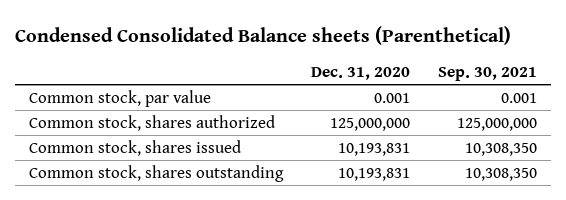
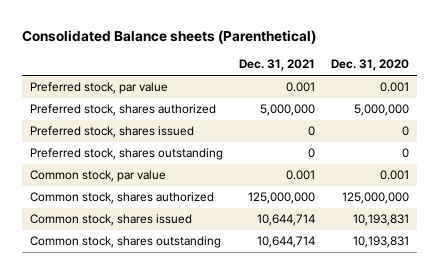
- Condensed Consolidated Balance sheets (Parenthetical)
+ Consolidated Balance sheets (Parenthetical)
- | Dec. 31, 2020 | Sep. 30, 2021
+ | Dec. 31, 2021 | Dec. 31, 2020
+ Preferred stock, par value | 0.001 | 0.001
+ Preferred stock, shares authorized | 5,000,000 | 5,000,000
+ Preferred stock, shares issued | 0 | 0
+ Preferred stock, shares outstanding | 0 | 0

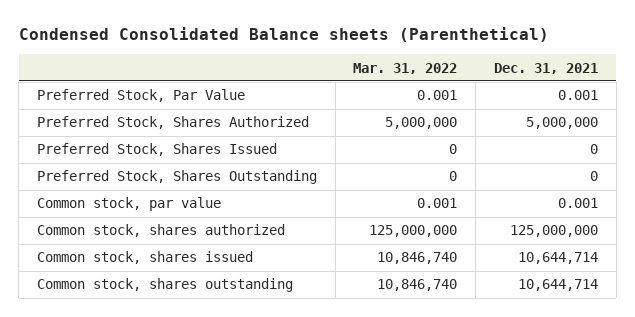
- Consolidated Balance sheets (Parenthetical)
+ Condensed Consolidated Balance sheets (Parenthetical)
- | Dec. 31, 2021 | Dec. 31, 2020
+ | Mar. 31, 2022 | Dec. 31, 2021
- Preferred stock, par value | 0.001 | 0.001
- Preferred stock, shares authorized | 5,000,000 | 5,000,000
- Preferred stock, shares issued | 0 | 0
- Preferred stock, shares outstanding | 0 | 0
+ Preferred Stock, Par Value | 0.001 | 0.001
+ Preferred Stock, Shares Authorized | 5,000,000 | 5,000,000
+ Preferred Stock, Shares Issued | 0 | 0
+ Preferred Stock, Shares Outstanding | 0 | 0

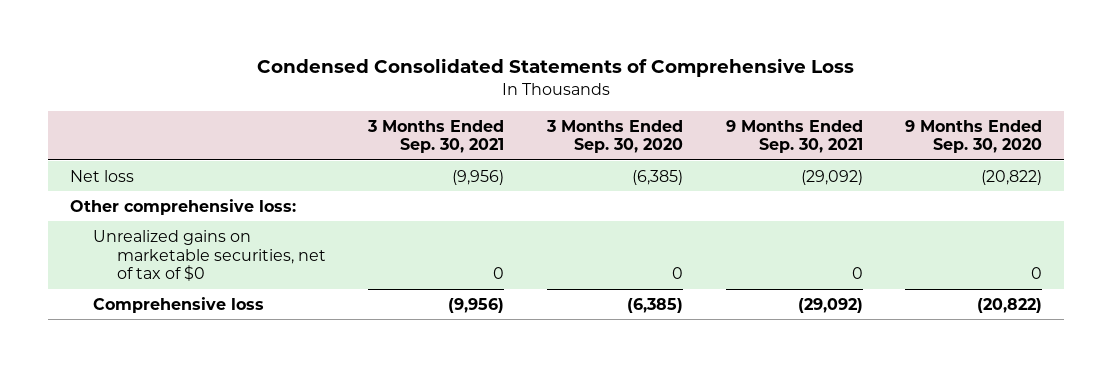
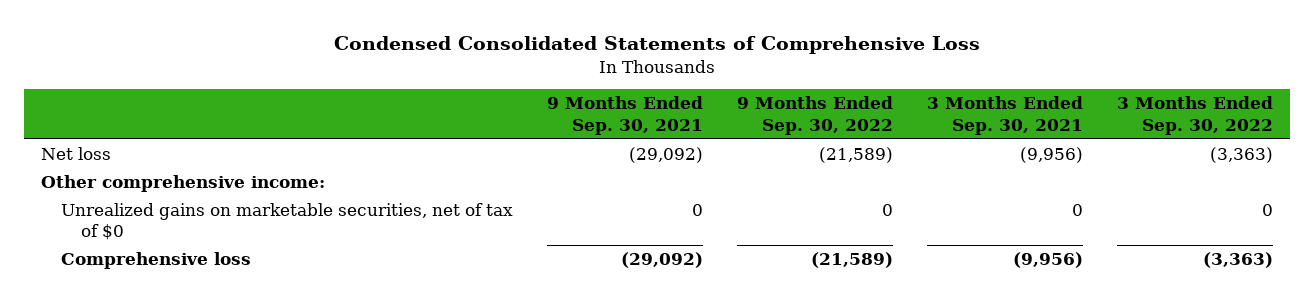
- | 3 Months Ended Sep. 30, 2021 | 3 Months Ended Sep. 30, 2020 | 9 Months Ended Sep. 30, 2021 | 9 Months Ended Sep. 30, 2020
+ | 9 Months Ended Sep. 30, 2021 | 9 Months Ended Sep. 30, 2022 | 3 Months Ended Sep. 30, 2021 | 3 Months Ended Sep. 30, 2022
- Other comprehensive loss:
+ Other comprehensive income:

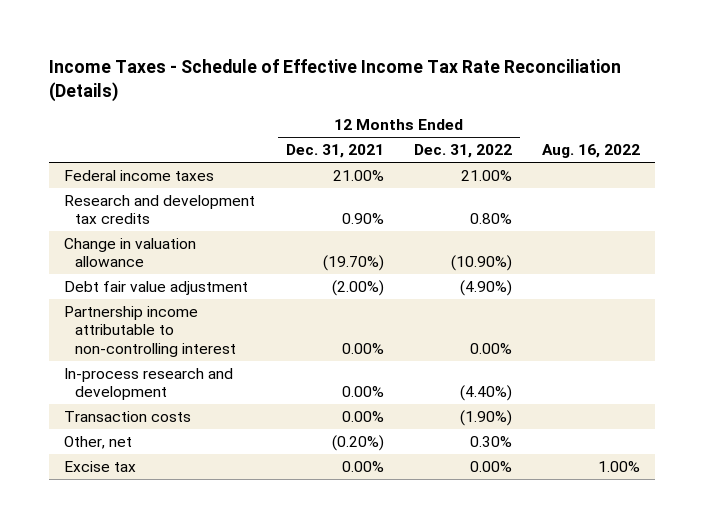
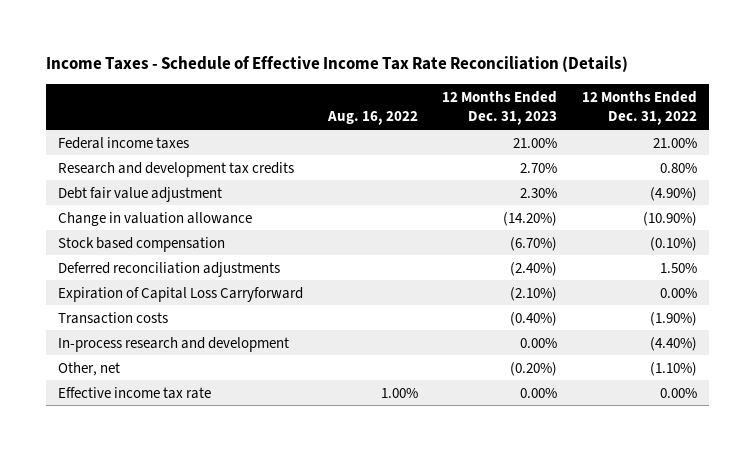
- | 12 Months Ended Dec. 31, 2021 | 12 Months Ended Dec. 31, 2022 | Aug. 16, 2022
+ | Aug. 16, 2022 | 12 Months Ended Dec. 31, 2023 | 12 Months Ended Dec. 31, 2022
- Partnership income attributable to non-controlling interest | 0.00% | 0.00% |
moved down: Change in valuation allowance | | (14.20%) | (10.90%)
+ Stock based compensation | | (6.70%) | (0.10%)
+ Deferred reconciliation adjustments | | (2.40%) | 1.50%
+ Expiration of Capital Loss Carryforward | | (2.10%) | 0.00%
- Other, net | (0.20%) | 0.30% |
- Excise tax | 0.00% | 0.00% | 1.00%
moved down: In-process research and development | | 0.00% | (4.40%)
+ Other, net | | (0.20%) | (1.10%)
+ Effective income tax rate | 1.00% | 0.00% | 0.00%

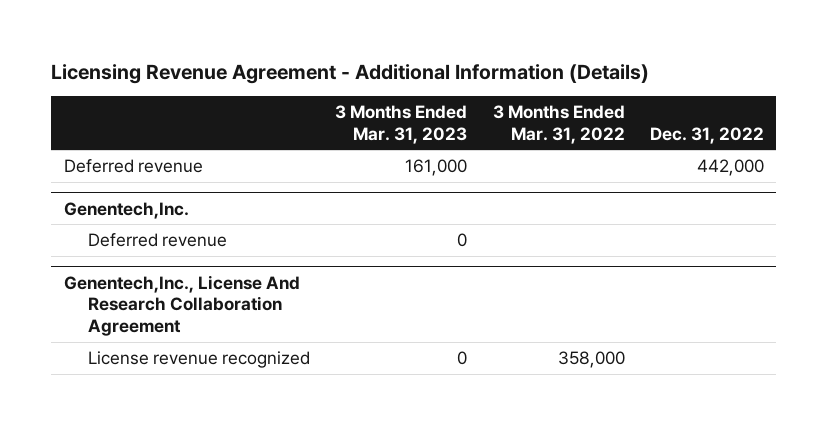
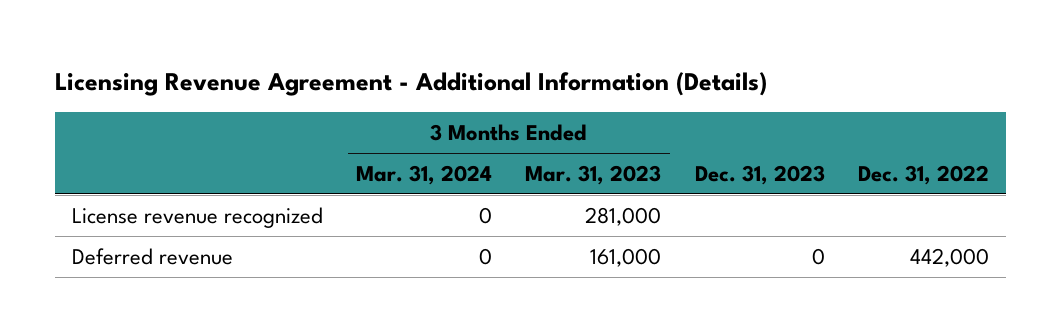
- | 3 Months Ended Mar. 31, 2023 | 3 Months Ended Mar. 31, 2022 | Dec. 31, 2022
+ | 3 Months Ended Mar. 31, 2024 | 3 Months Ended Mar. 31, 2023 | Dec. 31, 2023 | Dec. 31, 2022
+ License revenue recognized | 0 | 281,000 | |
- Genentech,Inc.
- Deferred revenue | 0 | |
- Genentech,Inc., License And Research Collaboration Agreement
- License revenue recognized | 0 | 358,000 |

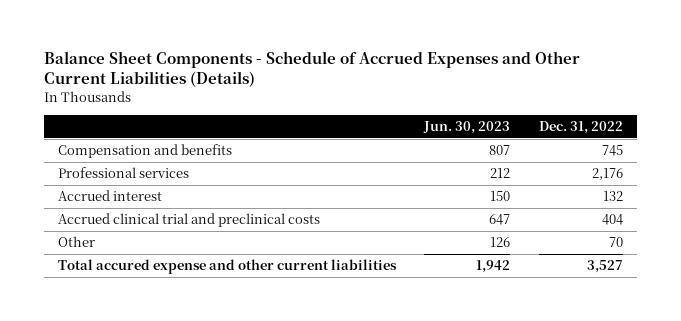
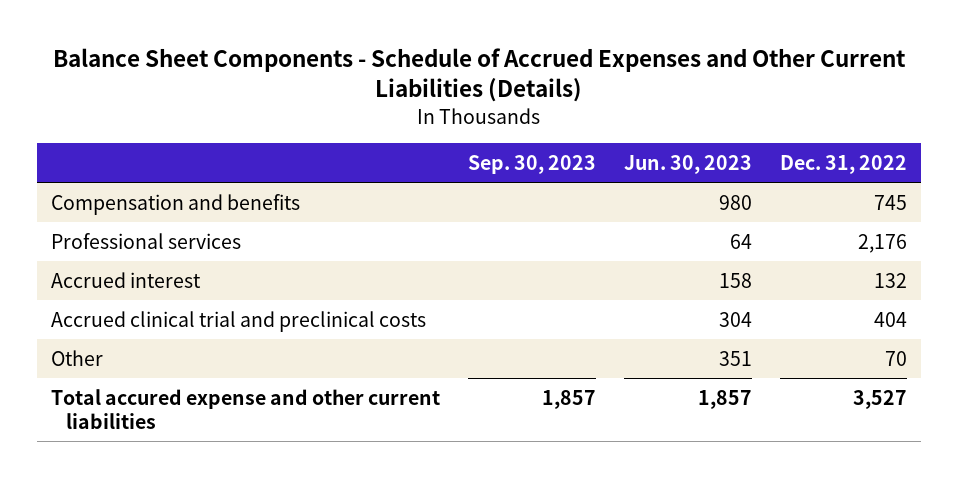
- | Jun. 30, 2023 | Dec. 31, 2022
+ | Sep. 30, 2023 | Jun. 30, 2023 | Dec. 31, 2022
- Compensation and benefits | 807 | 745
- Professional services | 212 | 2,176
- Accrued interest | 150 | 132
- Accrued clinical trial and preclinical costs | 647 | 404
- Other | 126 | 70
- Total accured expense and other current liabilities | 1,942 | 3,527
+ Compensation and benefits | | 980 | 745
+ Professional services | | 64 | 2,176
+ Accrued interest | | 158 | 132
+ Accrued clinical trial and preclinical costs | | 304 | 404
+ Other | | 351 | 70
+ Total accured expense and other current liabilities | 1,857 | 1,857 | 3,527

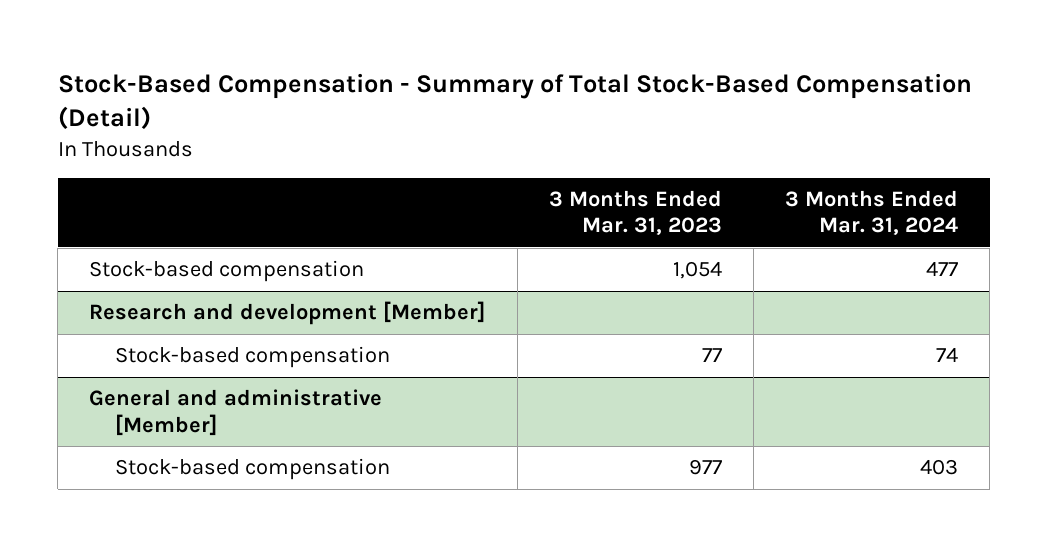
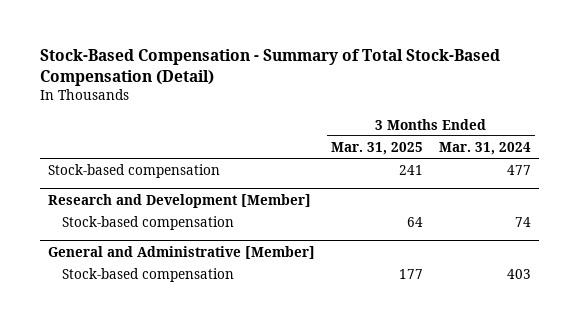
- | 3 Months Ended Mar. 31, 2023 | 3 Months Ended Mar. 31, 2024
+ | 3 Months Ended Mar. 31, 2025 | 3 Months Ended Mar. 31, 2024
- Research and development [Member]
+ Research and Development [Member]
- General and administrative [Member]
+ General and Administrative [Member]

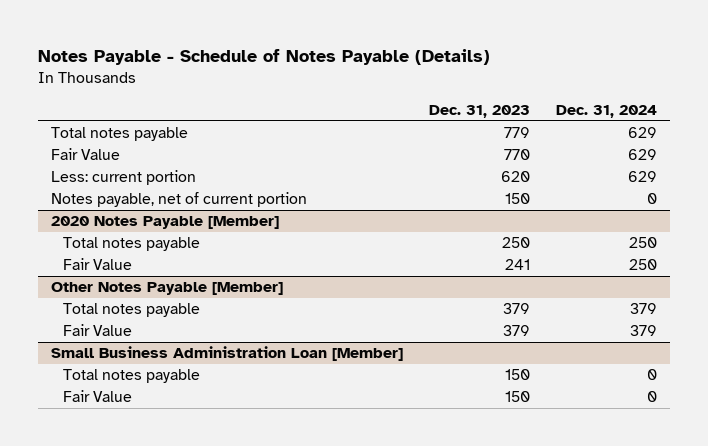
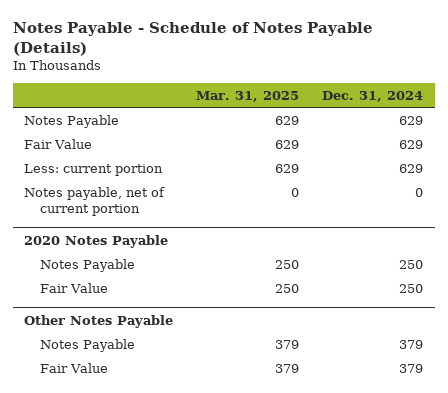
- | Dec. 31, 2023 | Dec. 31, 2024
+ | Mar. 31, 2025 | Dec. 31, 2024
- Total notes payable | 779 | 629
+ Notes Payable | 629 | 629
- 2020 Notes Payable [Member]
- Total notes payable | 250 | 250
+ 2020 Notes Payable
+ Notes Payable | 250 | 250
- Other Notes Payable [Member]
- Total notes payable | 379 | 379
+ Other Notes Payable
+ Notes Payable | 379 | 379
- Small Business Administration Loan [Member]
- Total notes payable | 150 | 0
- Fair Value | 150 | 0

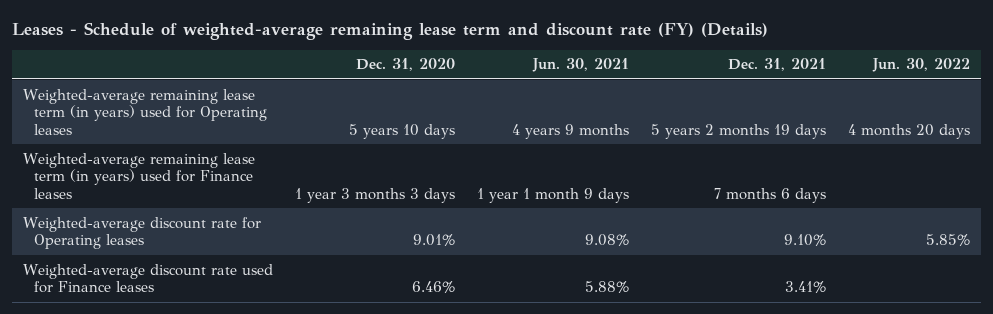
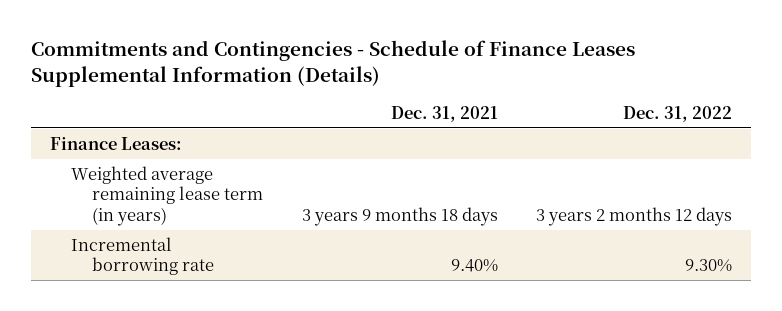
- Leases - Schedule of weighted-average remaining lease term and discount rate (FY) (Details)
+ Commitments and Contingencies - Schedule of Finance Leases Supplemental Information (Details)
- | Dec. 31, 2020 | Jun. 30, 2021 | Dec. 31, 2021 | Jun. 30, 2022
+ | Dec. 31, 2021 | Dec. 31, 2022
- Weighted-average remaining lease term (in years) used for Operating leases | 5 years 10 days | 4 years 9 months | 5 years 2 months 19 days | 4 months 20 days
- Weighted-average remaining lease term (in years) used for Finance leases | 1 year 3 months 3 days | 1 year 1 month 9 days | 7 months 6 days |
- Weighted-average discount rate for Operating leases | 9.01% | 9.08% | 9.10% | 5.85%
- Weighted-average discount rate used for Finance leases | 6.46% | 5.88% | 3.41% |
+ Finance Leases:
+ Weighted average remaining lease term (in years) | 3 years 9 months 18 days | 3 years 2 months 12 days
+ Incremental borrowing rate | 9.40% | 9.30%

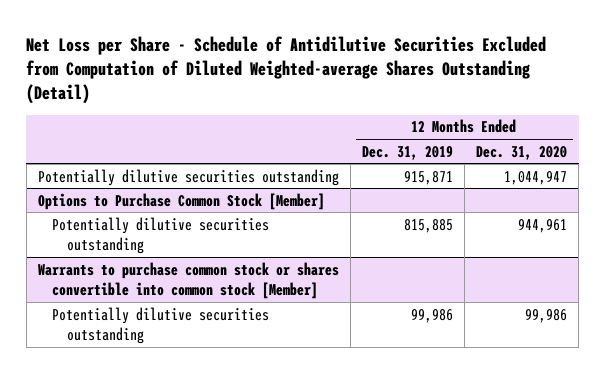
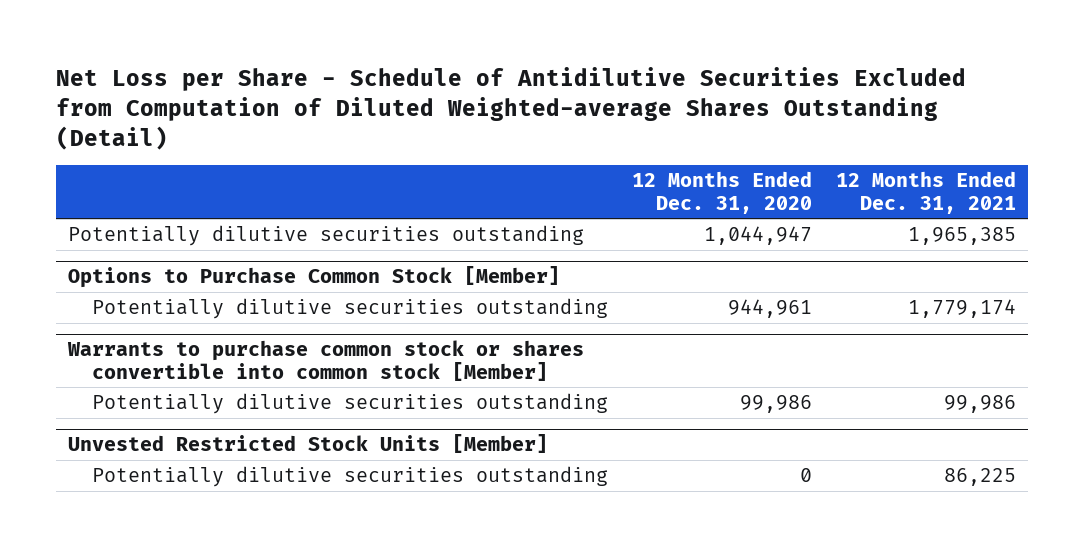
- | 12 Months Ended Dec. 31, 2019 | 12 Months Ended Dec. 31, 2020
+ | 12 Months Ended Dec. 31, 2020 | 12 Months Ended Dec. 31, 2021
+ Unvested Restricted Stock Units [Member]
+ Potentially dilutive securities outstanding | 0 | 86,225

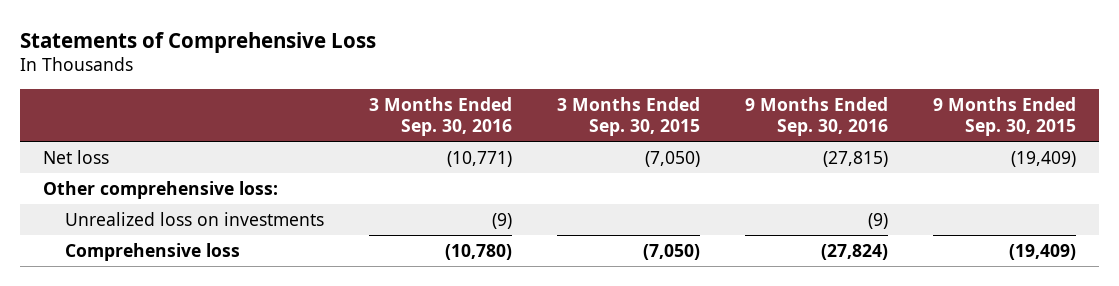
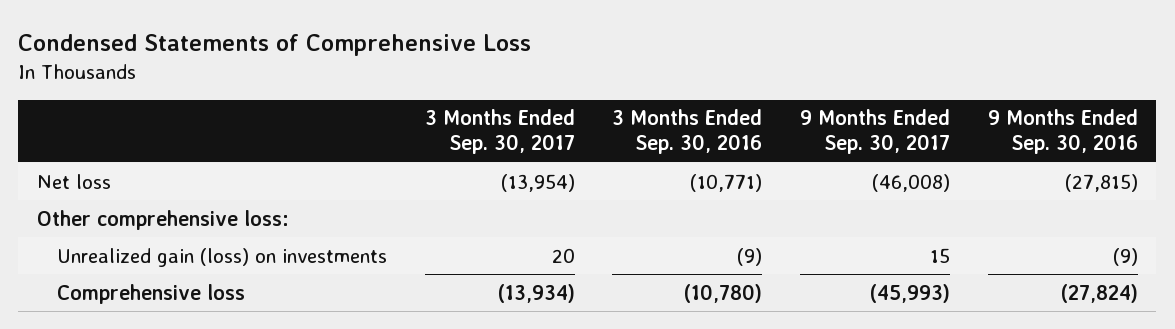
- Statements of Comprehensive Loss
+ Condensed Statements of Comprehensive Loss
- | 3 Months Ended Sep. 30, 2016 | 3 Months Ended Sep. 30, 2015 | 9 Months Ended Sep. 30, 2016 | 9 Months Ended Sep. 30, 2015
+ | 3 Months Ended Sep. 30, 2017 | 3 Months Ended Sep. 30, 2016 | 9 Months Ended Sep. 30, 2017 | 9 Months Ended Sep. 30, 2016
- Unrealized loss on investments | (9) | | (9) |
+ Unrealized gain (loss) on investments | 20 | (9) | 15 | (9)

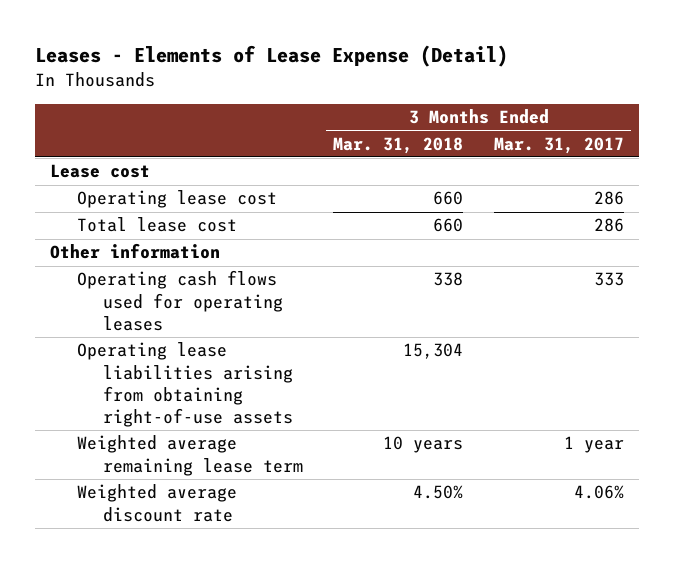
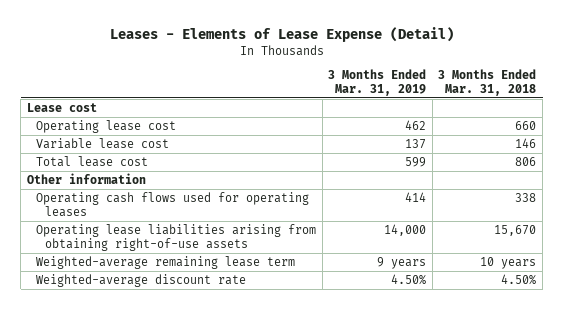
- | 3 Months Ended Mar. 31, 2018 | 3 Months Ended Mar. 31, 2017
+ | 3 Months Ended Mar. 31, 2019 | 3 Months Ended Mar. 31, 2018
- Total lease cost | 660 | 286
+ Variable lease cost | 137 | 146
+ Total lease cost | 599 | 806
- Operating lease liabilities arising from obtaining right-of-use assets | 15,304 |
- Weighted average remaining lease term | 10 years | 1 year
- Weighted average discount rate | 4.50% | 4.06%
+ Operating lease liabilities arising from obtaining right-of-use assets | 14,000 | 15,670
+ Weighted-average remaining lease term | 9 years | 10 years
+ Weighted-average discount rate | 4.50% | 4.50%

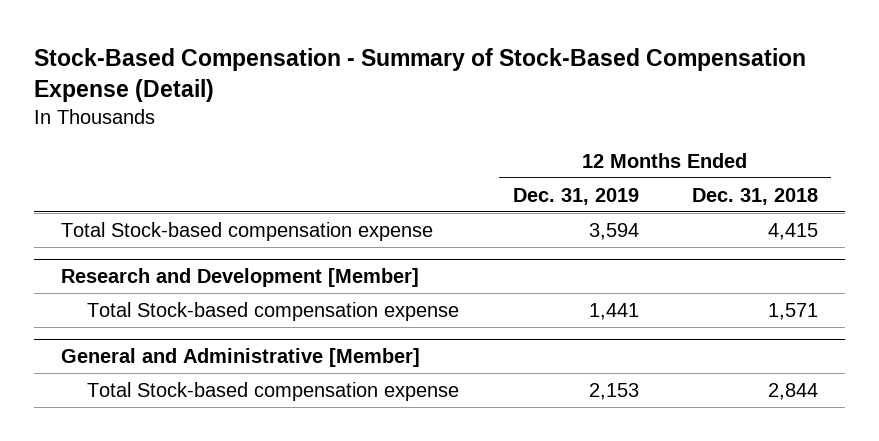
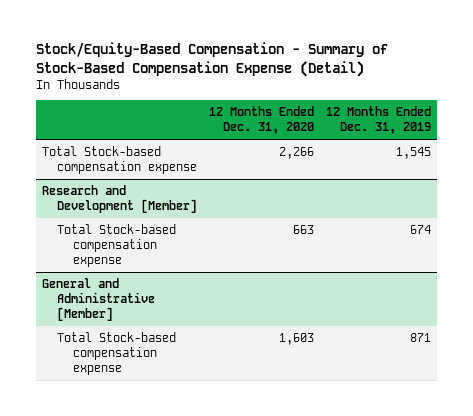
- Stock-Based Compensation - Summary of Stock-Based Compensation Expense (Detail)
+ Stock/Equity-Based Compensation - Summary of Stock-Based Compensation Expense (Detail)
- | 12 Months Ended Dec. 31, 2019 | 12 Months Ended Dec. 31, 2018
+ | 12 Months Ended Dec. 31, 2020 | 12 Months Ended Dec. 31, 2019
- Total Stock-based compensation expense | 3,594 | 4,415
+ Total Stock-based compensation expense | 2,266 | 1,545
@ Research and Development [Member]
- Total Stock-based compensation expense | 1,441 | 1,571
+ Total Stock-based compensation expense | 663 | 674
@ General and Administrative [Member]
- Total Stock-based compensation expense | 2,153 | 2,844
+ Total Stock-based compensation expense | 1,603 | 871

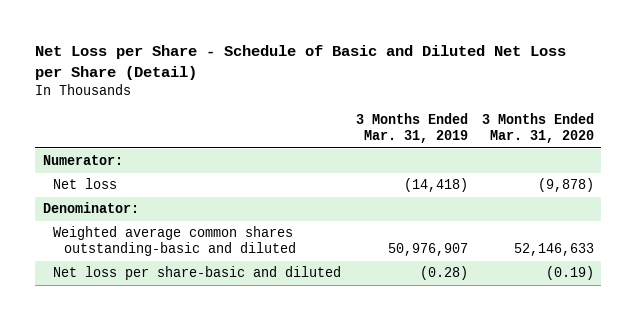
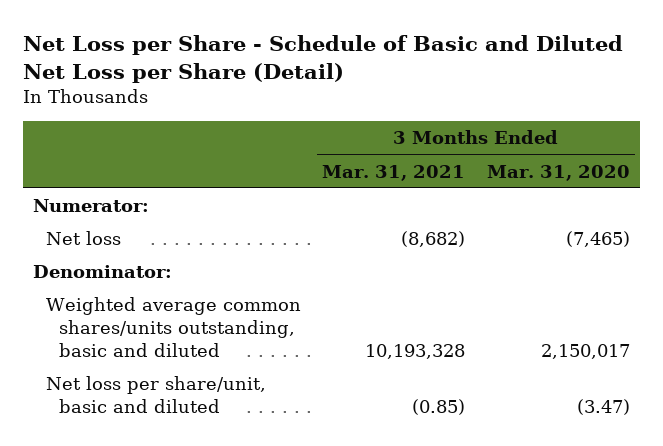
- | 3 Months Ended Mar. 31, 2019 | 3 Months Ended Mar. 31, 2020
+ | 3 Months Ended Mar. 31, 2021 | 3 Months Ended Mar. 31, 2020
- Net loss | (14,418) | (9,878)
+ Net loss | (8,682) | (7,465)
- Weighted average common shares outstanding-basic and diluted | 50,976,907 | 52,146,633
- Net loss per share-basic and diluted | (0.28) | (0.19)
+ Weighted average common shares/units outstanding, basic and diluted | 10,193,328 | 2,150,017
+ Net loss per share/unit, basic and diluted | (0.85) | (3.47)

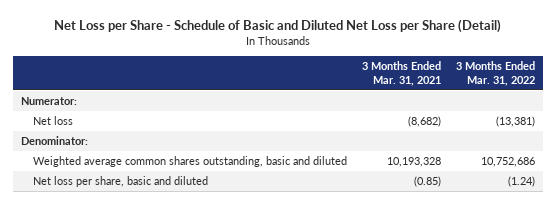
- | 3 Months Ended Mar. 31, 2021 | 3 Months Ended Mar. 31, 2020
+ | 3 Months Ended Mar. 31, 2021 | 3 Months Ended Mar. 31, 2022
- Weighted average common shares/units outstanding, basic and diluted | 10,193,328 | 2,150,017
- Net loss per share/unit, basic and diluted | (0.85) | (3.47)
+ Weighted average common shares outstanding, basic and diluted | 10,193,328 | 10,752,686
+ Net loss per share, basic and diluted | (0.85) | (1.24)

